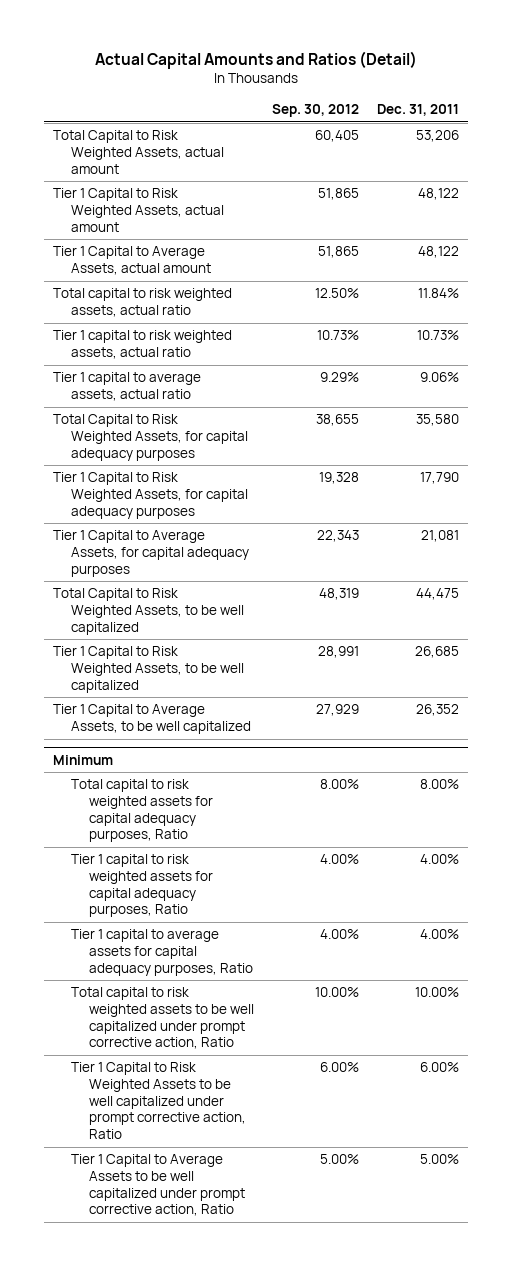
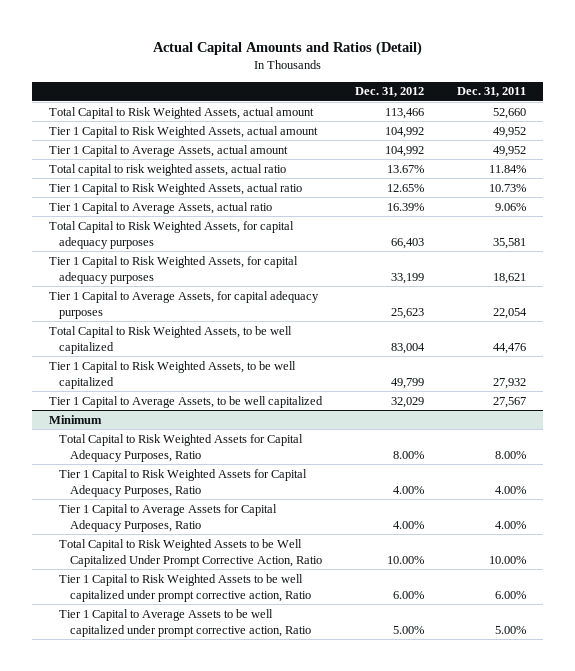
- | Sep. 30, 2012 | Dec. 31, 2011
+ | Dec. 31, 2012 | Dec. 31, 2011
- Total Capital to Risk Weighted Assets, actual amount | 60,405 | 53,206
- Tier 1 Capital to Risk Weighted Assets, actual amount | 51,865 | 48,122
- Tier 1 Capital to Average Assets, actual amount | 51,865 | 48,122
+ Total Capital to Risk Weighted Assets, actual amount | 113,466 | 52,660
+ Tier 1 Capital to Risk Weighted Assets, actual amount | 104,992 | 49,952
+ Tier 1 Capital to Average Assets, actual amount | 104,992 | 49,952
- Tier 1 capital to risk weighted assets, actual ratio | 10.73% | 10.73%
- Tier 1 capital to average assets, actual ratio | 9.29% | 9.06%
- Total Capital to Risk Weighted Assets, for capital adequacy purposes | 38,655 | 35,580
- Tier 1 Capital to Risk Weighted Assets, for capital adequacy purposes | 19,328 | 17,790
- Tier 1 Capital to Average Assets, for capital adequacy purposes | 22,343 | 21,081
- Total Capital to Risk Weighted Assets, to be well capitalized | 48,319 | 44,475
- Tier 1 Capital to Risk Weighted Assets, to be well capitalized | 28,991 | 26,685
- Tier 1 Capital to Average Assets, to be well capitalized | 27,929 | 26,352
+ Tier 1 Capital to Risk Weighted Assets, actual ratio | 12.65% | 10.73%
+ Tier 1 Capital to Average Assets, actual ratio | 16.39% | 9.06%
+ Total Capital to Risk Weighted Assets, for capital adequacy purposes | 66,403 | 35,581
+ Tier 1 Capital to Risk Weighted Assets, for capital adequacy purposes | 33,199 | 18,621
+ Tier 1 Capital to Average Assets, for capital adequacy purposes | 25,623 | 22,054
+ Total Capital to Risk Weighted Assets, to be well capitalized | 83,004 | 44,476
+ Tier 1 Capital to Risk Weighted Assets, to be well capitalized | 49,799 | 27,932
+ Tier 1 Capital to Average Assets, to be well capitalized | 32,029 | 27,567
@ Minimum
- Total capital to risk weighted assets for capital adequacy purposes, Ratio | 8.00% | 8.00%
- Tier 1 capital to risk weighted assets for capital adequacy purposes, Ratio | 4.00% | 4.00%
- Tier 1 capital to average assets for capital adequacy purposes, Ratio | 4.00% | 4.00%
- Total capital to risk weighted assets to be well capitalized under prompt corrective action, Ratio | 10.00% | 10.00%
+ Total Capital to Risk Weighted Assets for Capital Adequacy Purposes, Ratio | 8.00% | 8.00%
+ Tier 1 Capital to Risk Weighted Assets for Capital Adequacy Purposes, Ratio | 4.00% | 4.00%
+ Tier 1 Capital to Average Assets for Capital Adequacy Purposes, Ratio | 4.00% | 4.00%
+ Total Capital to Risk Weighted Assets to be Well Capitalized Under Prompt Corrective Action, Ratio | 10.00% | 10.00%

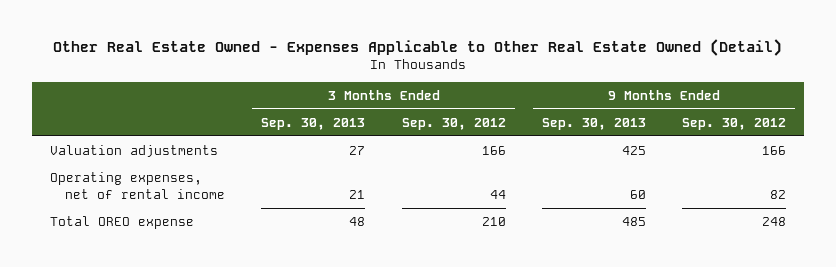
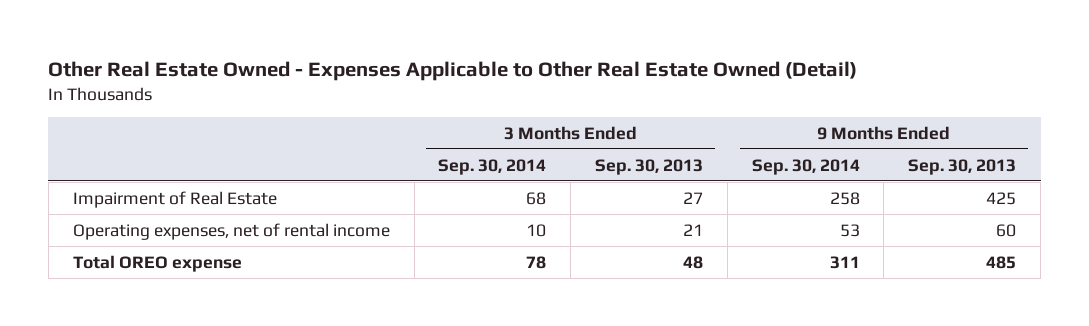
- | 3 Months Ended Sep. 30, 2013 | 3 Months Ended Sep. 30, 2012 | 9 Months Ended Sep. 30, 2013 | 9 Months Ended Sep. 30, 2012
+ | 3 Months Ended Sep. 30, 2014 | 3 Months Ended Sep. 30, 2013 | 9 Months Ended Sep. 30, 2014 | 9 Months Ended Sep. 30, 2013
- Valuation adjustments | 27 | 166 | 425 | 166
+ Impairment of Real Estate | 68 | 27 | 258 | 425

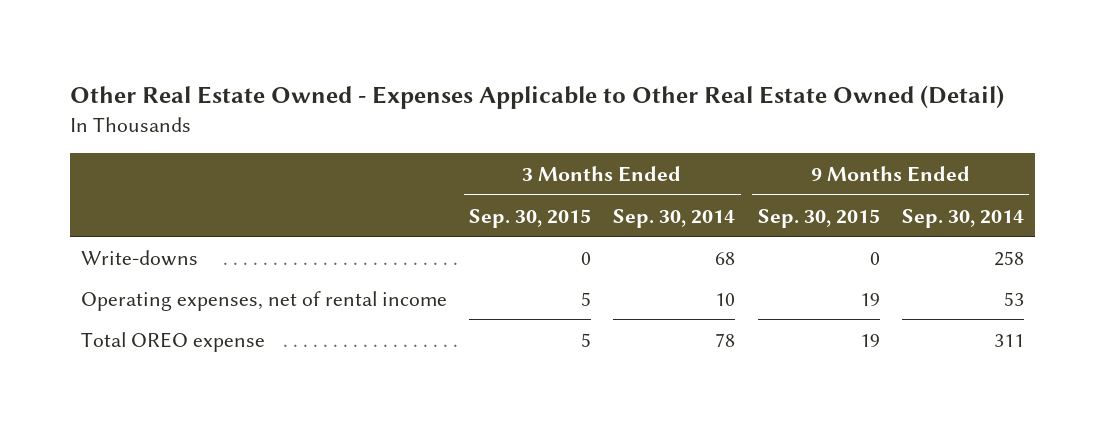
- | 3 Months Ended Sep. 30, 2014 | 3 Months Ended Sep. 30, 2013 | 9 Months Ended Sep. 30, 2014 | 9 Months Ended Sep. 30, 2013
+ | 3 Months Ended Sep. 30, 2015 | 3 Months Ended Sep. 30, 2014 | 9 Months Ended Sep. 30, 2015 | 9 Months Ended Sep. 30, 2014
- Impairment of Real Estate | 68 | 27 | 258 | 425
+ Write-downs | 0 | 68 | 0 | 258

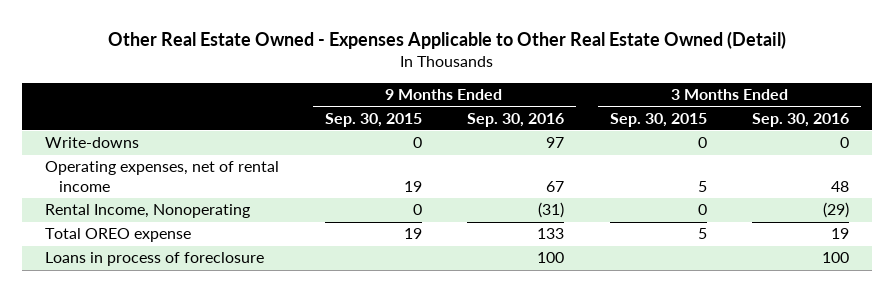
- | 3 Months Ended Sep. 30, 2015 | 3 Months Ended Sep. 30, 2014 | 9 Months Ended Sep. 30, 2015 | 9 Months Ended Sep. 30, 2014
+ | 9 Months Ended Sep. 30, 2015 | 9 Months Ended Sep. 30, 2016 | 3 Months Ended Sep. 30, 2015 | 3 Months Ended Sep. 30, 2016
+ Rental Income, Nonoperating | 0 | (31) | 0 | (29)
+ Loans in process of foreclosure | | 100 | | 100

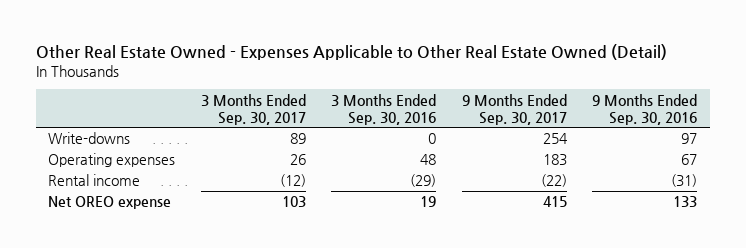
- | 9 Months Ended Sep. 30, 2015 | 9 Months Ended Sep. 30, 2016 | 3 Months Ended Sep. 30, 2015 | 3 Months Ended Sep. 30, 2016
+ | 3 Months Ended Sep. 30, 2017 | 3 Months Ended Sep. 30, 2016 | 9 Months Ended Sep. 30, 2017 | 9 Months Ended Sep. 30, 2016
- Operating expenses, net of rental income | 19 | 67 | 5 | 48
- Rental Income, Nonoperating | 0 | (31) | 0 | (29)
- Total OREO expense | 19 | 133 | 5 | 19
- Loans in process of foreclosure | | 100 | | 100
+ Operating expenses | 26 | 48 | 183 | 67
+ Rental income | (12) | (29) | (22) | (31)
+ Net OREO expense | 103 | 19 | 415 | 133

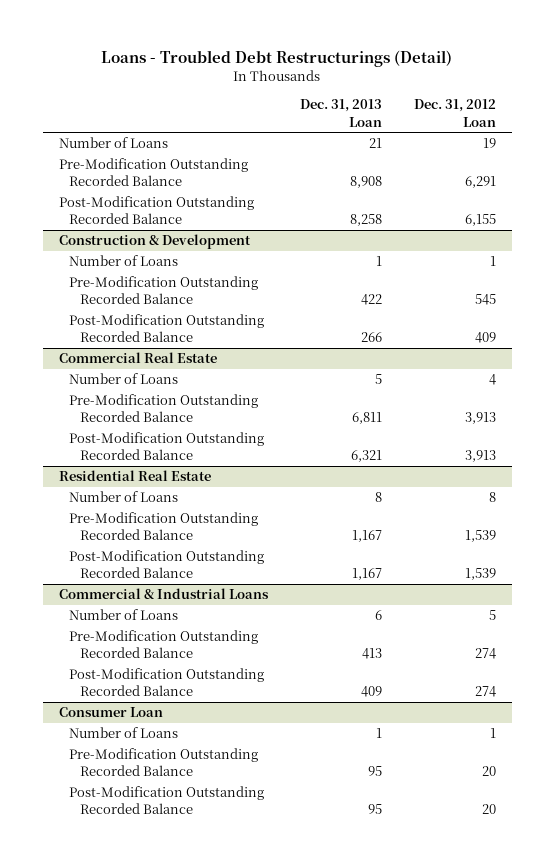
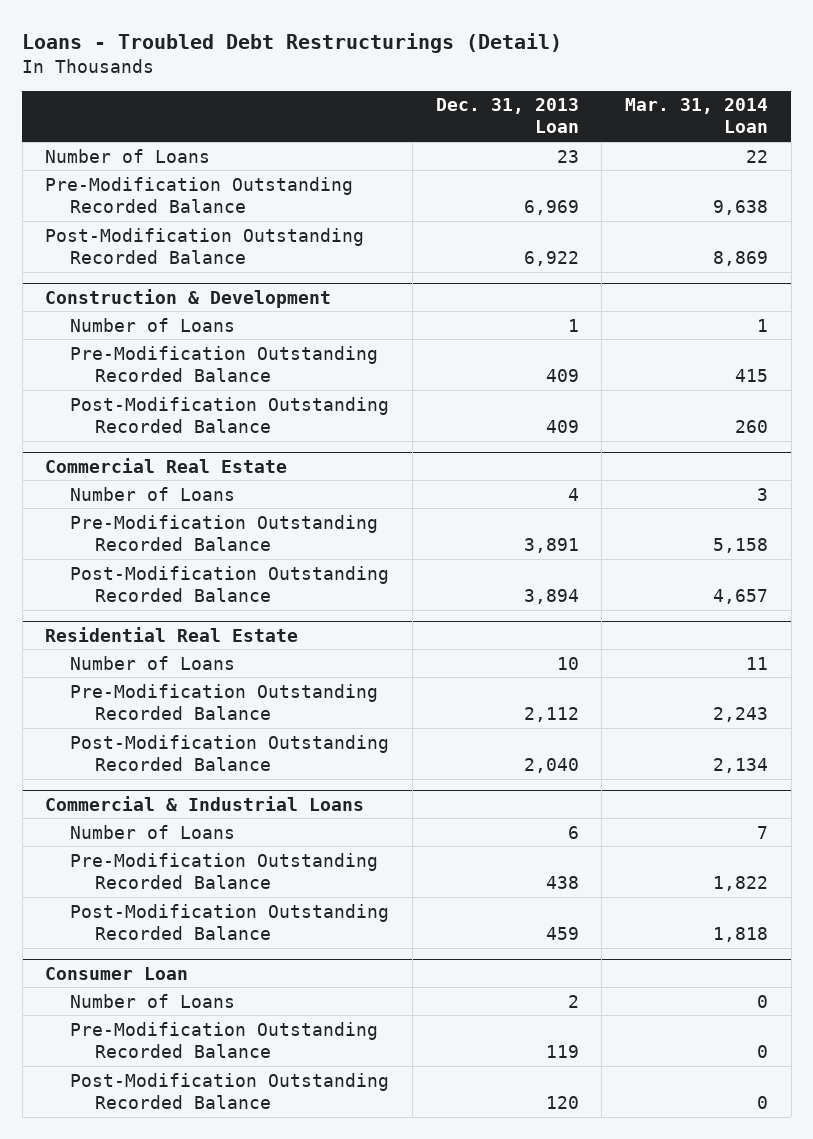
- | Dec. 31, 2013 Loan | Dec. 31, 2012 Loan
+ | Dec. 31, 2013 Loan | Mar. 31, 2014 Loan
- Number of Loans | 21 | 19
- Pre-Modification Outstanding Recorded Balance | 8,908 | 6,291
- Post-Modification Outstanding Recorded Balance | 8,258 | 6,155
+ Number of Loans | 23 | 22
+ Pre-Modification Outstanding Recorded Balance | 6,969 | 9,638
+ Post-Modification Outstanding Recorded Balance | 6,922 | 8,869
@ Construction & Development
- Pre-Modification Outstanding Recorded Balance | 422 | 545
- Post-Modification Outstanding Recorded Balance | 266 | 409
+ Pre-Modification Outstanding Recorded Balance | 409 | 415
+ Post-Modification Outstanding Recorded Balance | 409 | 260
@ Commercial Real Estate
- Number of Loans | 5 | 4
- Pre-Modification Outstanding Recorded Balance | 6,811 | 3,913
- Post-Modification Outstanding Recorded Balance | 6,321 | 3,913
+ Number of Loans | 4 | 3
+ Pre-Modification Outstanding Recorded Balance | 3,891 | 5,158
+ Post-Modification Outstanding Recorded Balance | 3,894 | 4,657
@ Residential Real Estate
- Number of Loans | 8 | 8
- Pre-Modification Outstanding Recorded Balance | 1,167 | 1,539
- Post-Modification Outstanding Recorded Balance | 1,167 | 1,539
+ Number of Loans | 10 | 11
+ Pre-Modification Outstanding Recorded Balance | 2,112 | 2,243
+ Post-Modification Outstanding Recorded Balance | 2,040 | 2,134
@ Commercial & Industrial Loans
- Pre-Modification Outstanding Recorded Balance | 413 | 274
- Post-Modification Outstanding Recorded Balance | 409 | 274
+ Pre-Modification Outstanding Recorded Balance | 438 | 1,822
+ Post-Modification Outstanding Recorded Balance | 459 | 1,818
@ Consumer Loan
- Number of Loans | 1 | 1
- Pre-Modification Outstanding Recorded Balance | 95 | 20
- Post-Modification Outstanding Recorded Balance | 95 | 20
+ Number of Loans | 2 | 0
+ Pre-Modification Outstanding Recorded Balance | 119 | 0
+ Post-Modification Outstanding Recorded Balance | 120 | 0

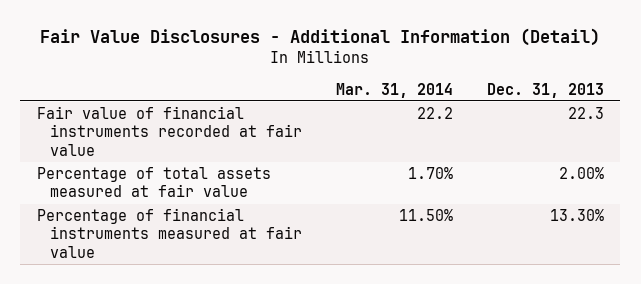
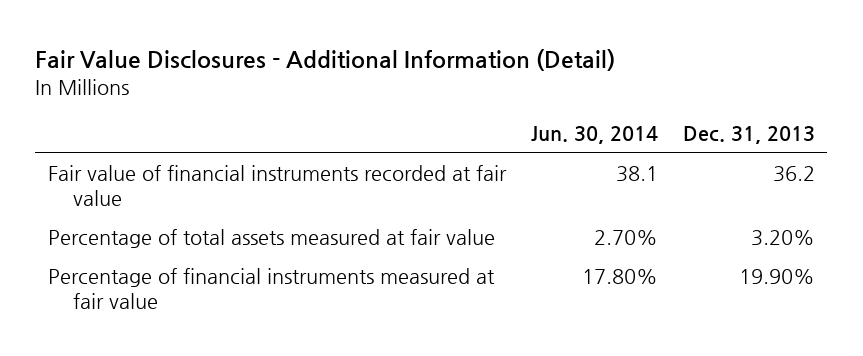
- | Mar. 31, 2014 | Dec. 31, 2013
+ | Jun. 30, 2014 | Dec. 31, 2013
- Fair value of financial instruments recorded at fair value | 22.2 | 22.3
- Percentage of total assets measured at fair value | 1.70% | 2.00%
- Percentage of financial instruments measured at fair value | 11.50% | 13.30%
+ Fair value of financial instruments recorded at fair value | 38.1 | 36.2
+ Percentage of total assets measured at fair value | 2.70% | 3.20%
+ Percentage of financial instruments measured at fair value | 17.80% | 19.90%

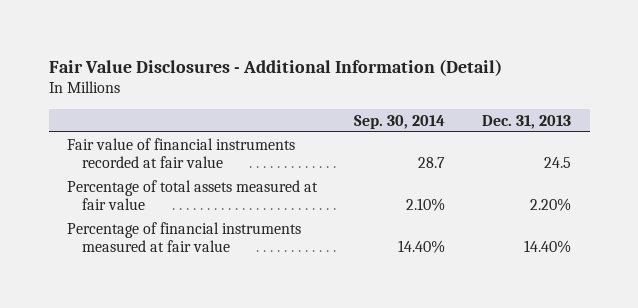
- | Jun. 30, 2014 | Dec. 31, 2013
+ | Sep. 30, 2014 | Dec. 31, 2013
- Fair value of financial instruments recorded at fair value | 38.1 | 36.2
- Percentage of total assets measured at fair value | 2.70% | 3.20%
- Percentage of financial instruments measured at fair value | 17.80% | 19.90%
+ Fair value of financial instruments recorded at fair value | 28.7 | 24.5
+ Percentage of total assets measured at fair value | 2.10% | 2.20%
+ Percentage of financial instruments measured at fair value | 14.40% | 14.40%

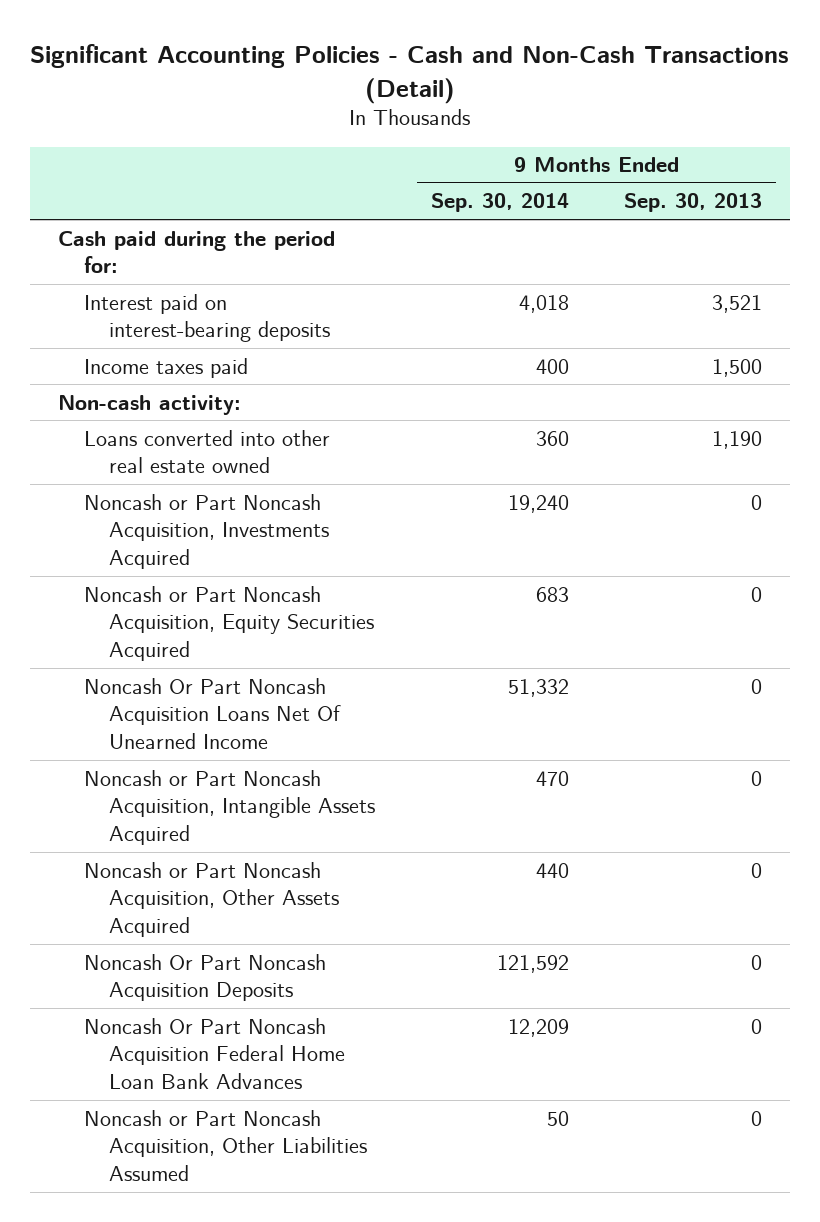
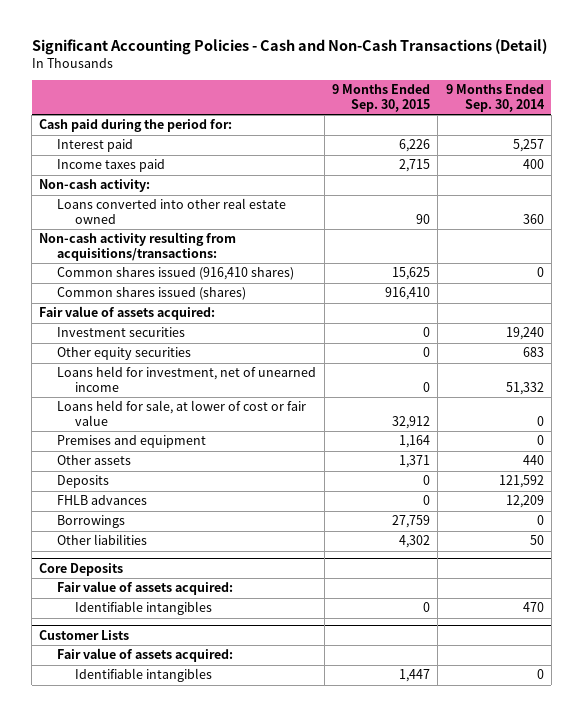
- | 9 Months Ended Sep. 30, 2014 | 9 Months Ended Sep. 30, 2013
+ | 9 Months Ended Sep. 30, 2015 | 9 Months Ended Sep. 30, 2014
- Interest paid on interest-bearing deposits | 4,018 | 3,521
+ Interest paid | 6,226 | 5,257
- Noncash or Part Noncash Acquisition, Investments Acquired | 19,240 | 0
- Noncash or Part Noncash Acquisition, Equity Securities Acquired | 683 | 0
- Noncash Or Part Noncash Acquisition Loans Net Of Unearned Income | 51,332 | 0
- Noncash or Part Noncash Acquisition, Intangible Assets Acquired | 470 | 0
- Noncash or Part Noncash Acquisition, Other Assets Acquired | 440 | 0
- Noncash Or Part Noncash Acquisition Deposits | 121,592 | 0
- Noncash Or Part Noncash Acquisition Federal Home Loan Bank Advances | 12,209 | 0
- Noncash or Part Noncash Acquisition, Other Liabilities Assumed | 50 | 0
+ Non-cash activity resulting from acquisitions/transactions:
+ Common shares issued (916,410 shares) | 15,625 | 0
+ Common shares issued (shares) | 916,410 |
+ Fair value of assets acquired:
+ Investment securities | 0 | 19,240
+ Other equity securities | 0 | 683
+ Loans held for investment, net of unearned income | 0 | 51,332
+ Loans held for sale, at lower of cost or fair value | 32,912 | 0
+ Premises and equipment | 1,164 | 0
+ Other assets | 1,371 | 440
+ Deposits | 0 | 121,592
+ FHLB advances | 0 | 12,209
+ Borrowings | 27,759 | 0
+ Other liabilities | 4,302 | 50
+ Core Deposits
+ Fair value of assets acquired:
+ Identifiable intangibles | 0 | 470
+ Customer Lists
+ Fair value of assets acquired:
+ Identifiable intangibles | 1,447 | 0

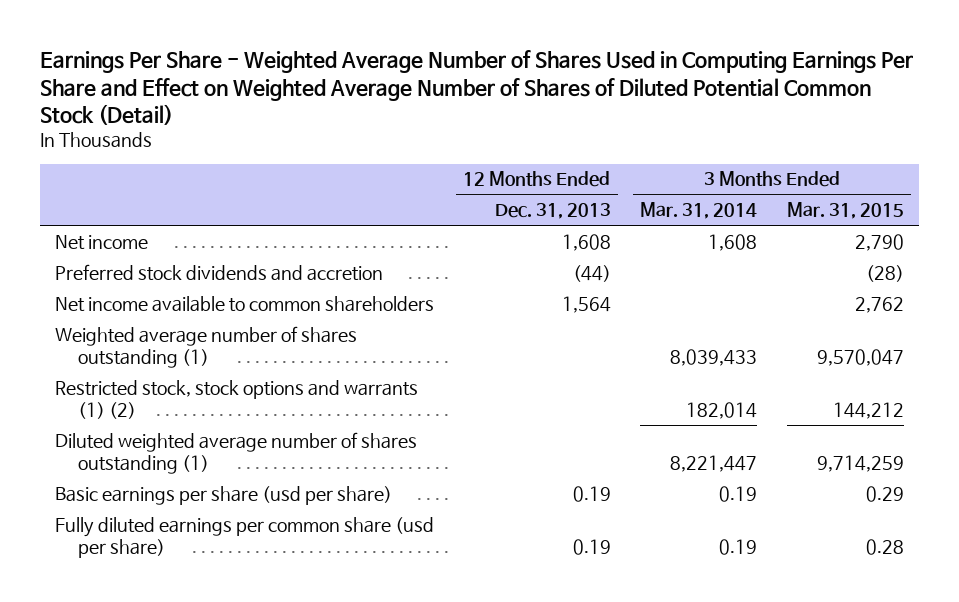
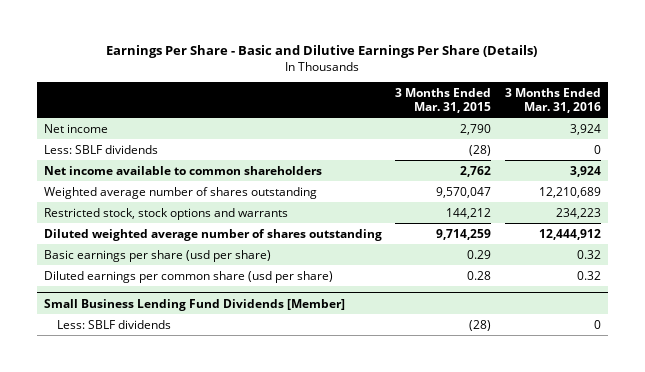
- Earnings Per Share - Weighted Average Number of Shares Used in Computing Earnings Per Share and Effect on Weighted Average Number of Shares of Diluted Potential Common Stock (Detail)
+ Earnings Per Share - Basic and Dilutive Earnings Per Share (Details)
- | 12 Months Ended Dec. 31, 2013 | 3 Months Ended Mar. 31, 2014 | 3 Months Ended Mar. 31, 2015
+ | 3 Months Ended Mar. 31, 2015 | 3 Months Ended Mar. 31, 2016
- Preferred stock dividends and accretion | (44) | | (28)
+ Less: SBLF dividends | (28) | 0
- Weighted average number of shares outstanding (1) | | 8,039,433 | 9,570,047
- Restricted stock, stock options and warrants (1) (2) | | 182,014 | 144,212
- Diluted weighted average number of shares outstanding (1) | | 8,221,447 | 9,714,259
+ Weighted average number of shares outstanding | 9,570,047 | 12,210,689
+ Restricted stock, stock options and warrants | 144,212 | 234,223
+ Diluted weighted average number of shares outstanding | 9,714,259 | 12,444,912
- Fully diluted earnings per common share (usd per share) | 0.19 | 0.19 | 0.28
+ Diluted earnings per common share (usd per share) | 0.28 | 0.32
+ Small Business Lending Fund Dividends [Member]
+ Less: SBLF dividends | (28) | 0

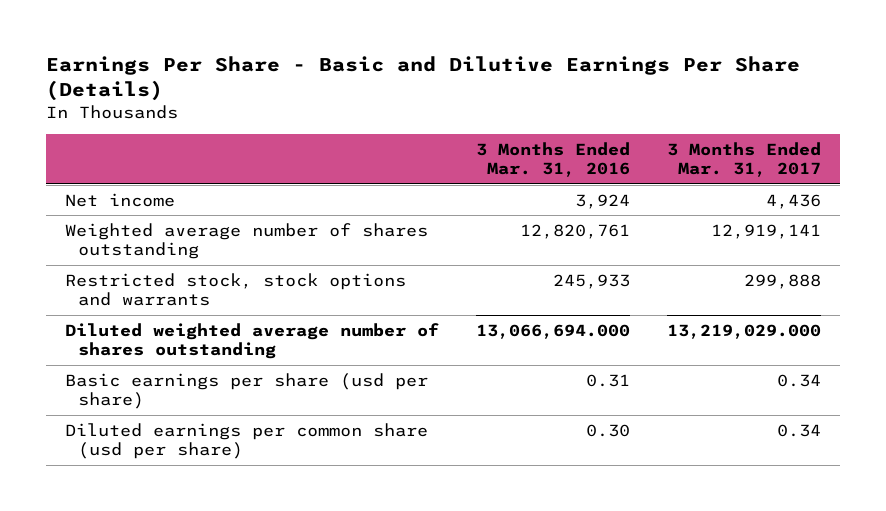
- | 3 Months Ended Mar. 31, 2015 | 3 Months Ended Mar. 31, 2016
+ | 3 Months Ended Mar. 31, 2016 | 3 Months Ended Mar. 31, 2017
- Less: SBLF dividends | (28) | 0
- Net income available to common shareholders | 2,762 | 3,924
- Weighted average number of shares outstanding | 9,570,047 | 12,210,689
- Restricted stock, stock options and warrants | 144,212 | 234,223
- Diluted weighted average number of shares outstanding | 9,714,259 | 12,444,912
- Basic earnings per share (usd per share) | 0.29 | 0.32
- Diluted earnings per common share (usd per share) | 0.28 | 0.32
- Small Business Lending Fund Dividends [Member]
- Less: SBLF dividends | (28) | 0
+ Weighted average number of shares outstanding | 12,820,761 | 12,919,141
+ Restricted stock, stock options and warrants | 245,933 | 299,888
+ Diluted weighted average number of shares outstanding | 13,066,694.000 | 13,219,029.000
+ Basic earnings per share (usd per share) | 0.31 | 0.34
+ Diluted earnings per common share (usd per share) | 0.30 | 0.34

